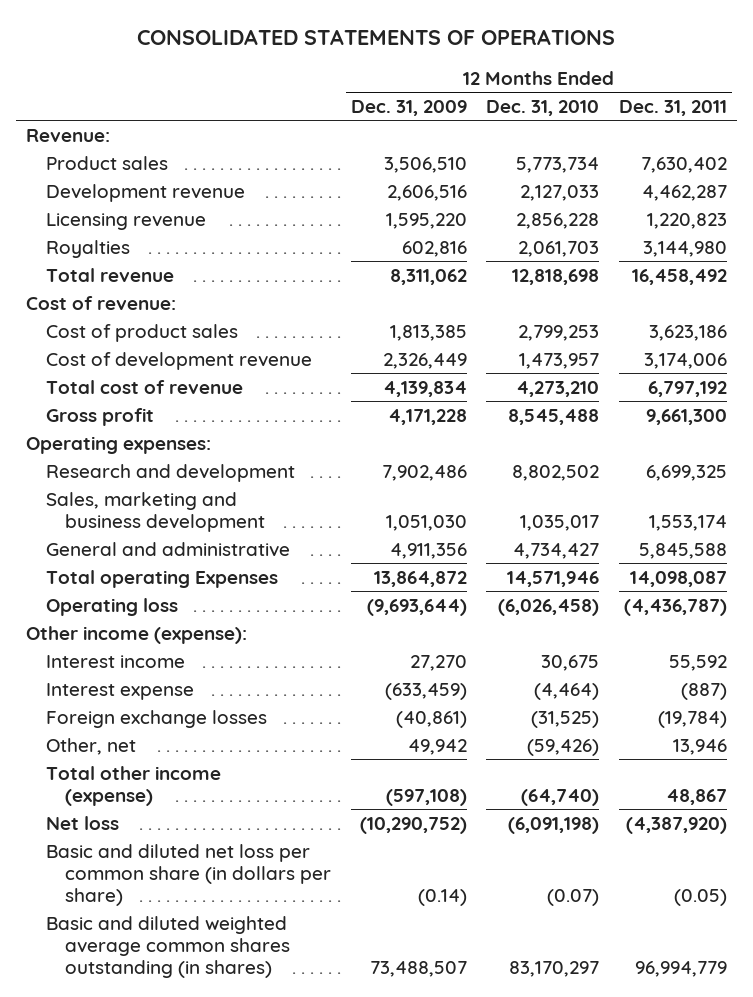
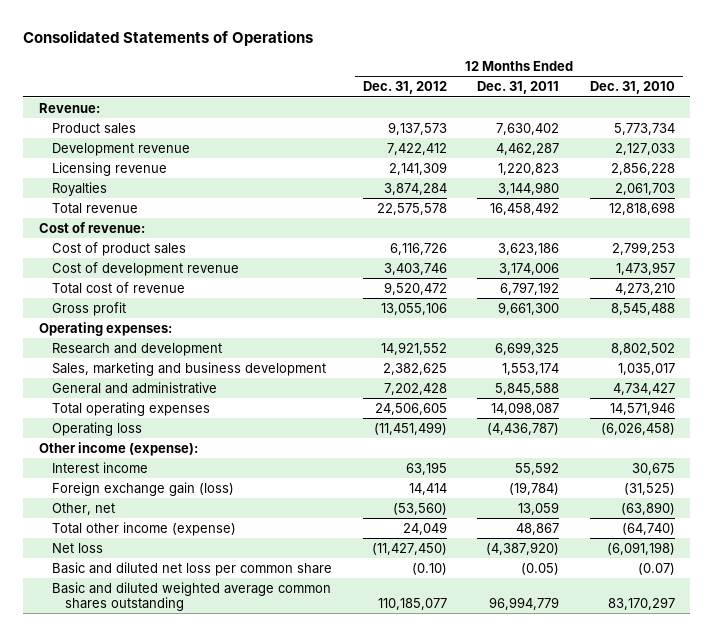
- CONSOLIDATED STATEMENTS OF OPERATIONS
+ Consolidated Statements of Operations
- | 12 Months Ended Dec. 31, 2009 | 12 Months Ended Dec. 31, 2010 | 12 Months Ended Dec. 31, 2011
+ | 12 Months Ended Dec. 31, 2012 | 12 Months Ended Dec. 31, 2011 | 12 Months Ended Dec. 31, 2010
- Total operating Expenses | 13,864,872 | 14,571,946 | 14,098,087
+ Total operating expenses | 24,506,605 | 14,098,087 | 14,571,946
- Interest expense | (633,459) | (4,464) | (887)
- Foreign exchange losses | (40,861) | (31,525) | (19,784)
- Other, net | 49,942 | (59,426) | 13,946
+ Foreign exchange gain (loss) | 14,414 | (19,784) | (31,525)
+ Other, net | (53,560) | 13,059 | (63,890)
- Basic and diluted net loss per common share (in dollars per share) | (0.14) | (0.07) | (0.05)
- Basic and diluted weighted average common shares outstanding (in shares) | 73,488,507 | 83,170,297 | 96,994,779
+ Basic and diluted net loss per common share | (0.10) | (0.05) | (0.07)
+ Basic and diluted weighted average common shares outstanding | 110,185,077 | 96,994,779 | 83,170,297

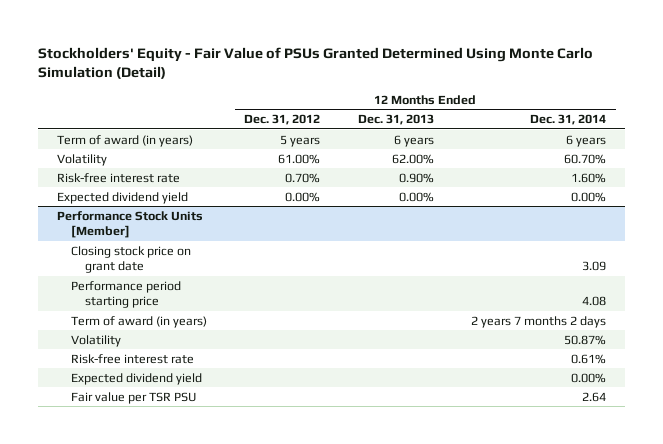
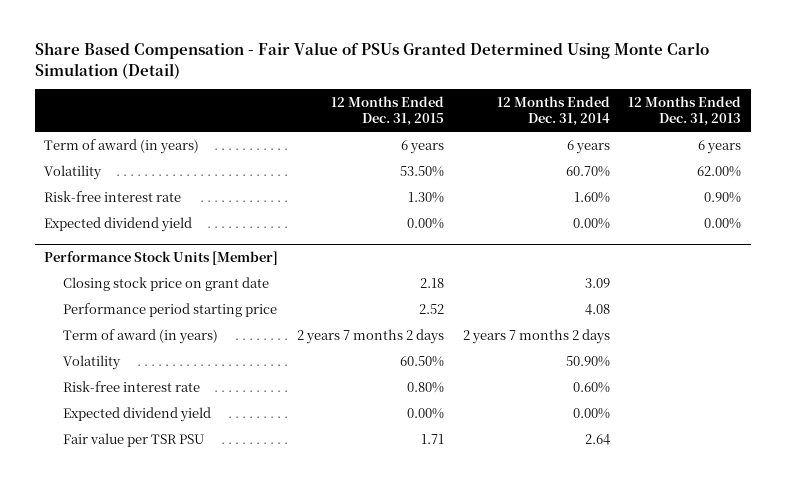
- Stockholders' Equity - Fair Value of PSUs Granted Determined Using Monte Carlo Simulation (Detail)
+ Share Based Compensation - Fair Value of PSUs Granted Determined Using Monte Carlo Simulation (Detail)
- | 12 Months Ended Dec. 31, 2012 | 12 Months Ended Dec. 31, 2013 | 12 Months Ended Dec. 31, 2014
+ | 12 Months Ended Dec. 31, 2015 | 12 Months Ended Dec. 31, 2014 | 12 Months Ended Dec. 31, 2013
@ Performance Stock Units [Member]
- Volatility | | | 50.87%
- Risk-free interest rate | | | 0.61%
+ Volatility | 60.50% | 50.90% |
+ Risk-free interest rate | 0.80% | 0.60% |

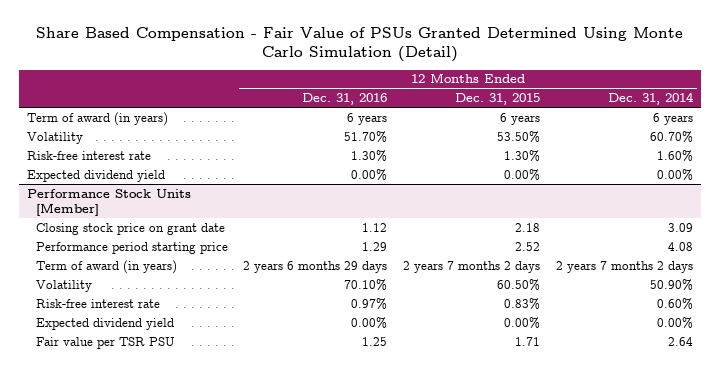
- | 12 Months Ended Dec. 31, 2015 | 12 Months Ended Dec. 31, 2014 | 12 Months Ended Dec. 31, 2013
+ | 12 Months Ended Dec. 31, 2016 | 12 Months Ended Dec. 31, 2015 | 12 Months Ended Dec. 31, 2014
@ Performance Stock Units [Member]
- Risk-free interest rate | 0.80% | 0.60% |
+ Risk-free interest rate | 0.97% | 0.83% | 0.60%

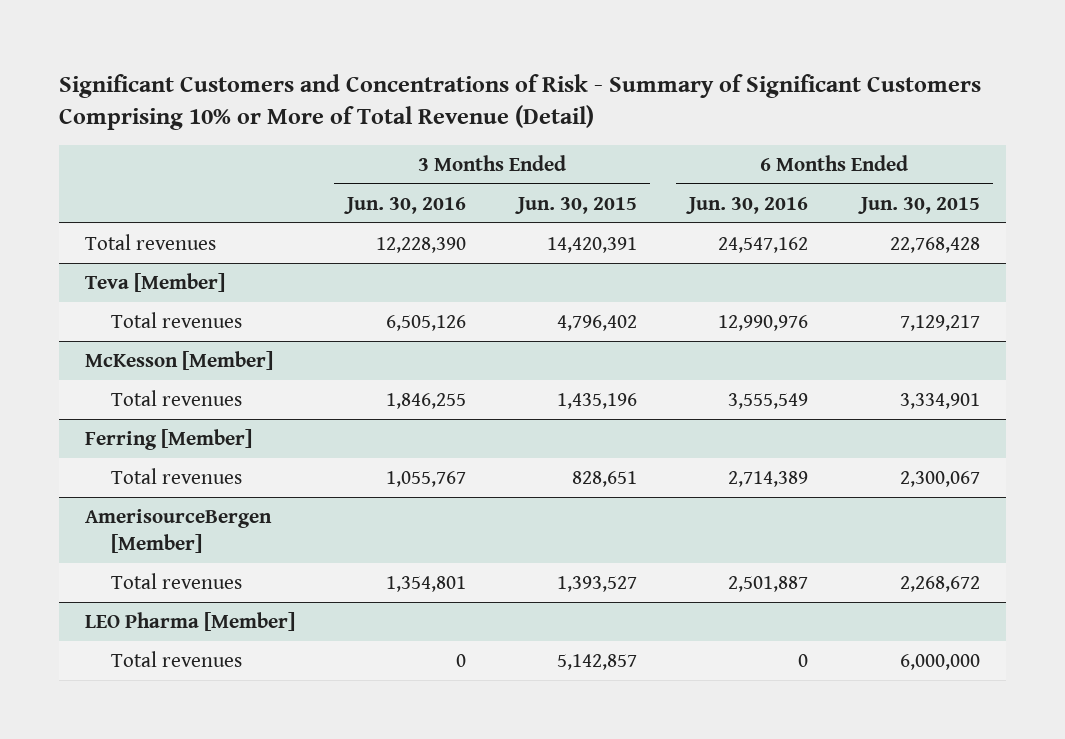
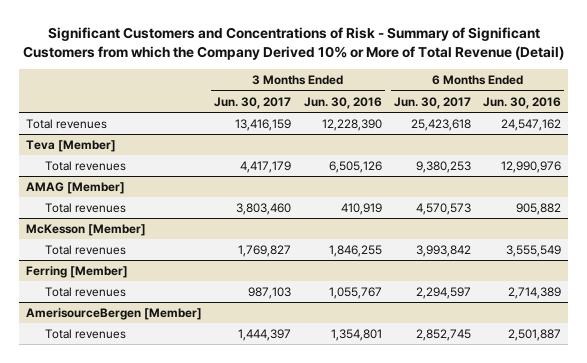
- Significant Customers and Concentrations of Risk - Summary of Significant Customers Comprising 10% or More of Total Revenue (Detail)
+ Significant Customers and Concentrations of Risk - Summary of Significant Customers from which the Company Derived 10% or More of Total Revenue (Detail)
- | 3 Months Ended Jun. 30, 2016 | 3 Months Ended Jun. 30, 2015 | 6 Months Ended Jun. 30, 2016 | 6 Months Ended Jun. 30, 2015
+ | 3 Months Ended Jun. 30, 2017 | 3 Months Ended Jun. 30, 2016 | 6 Months Ended Jun. 30, 2017 | 6 Months Ended Jun. 30, 2016
+ AMAG [Member]
+ Total revenues | 3,803,460 | 410,919 | 4,570,573 | 905,882
- LEO Pharma [Member]
- Total revenues | 0 | 5,142,857 | 0 | 6,000,000

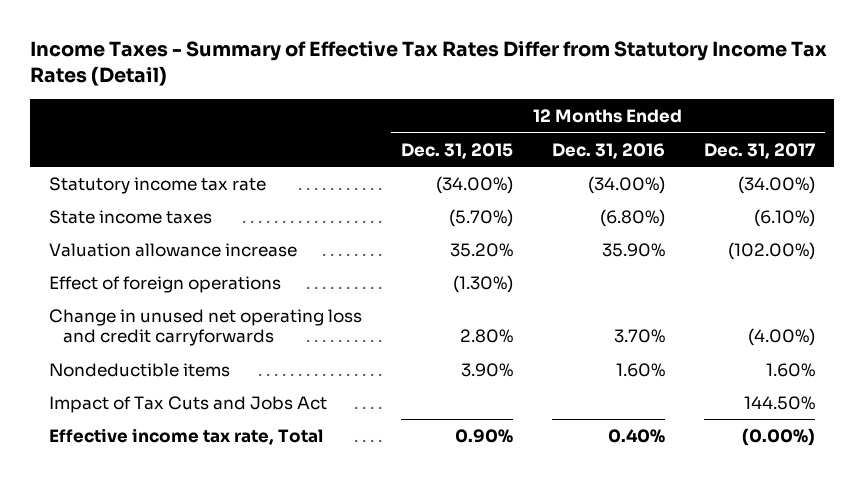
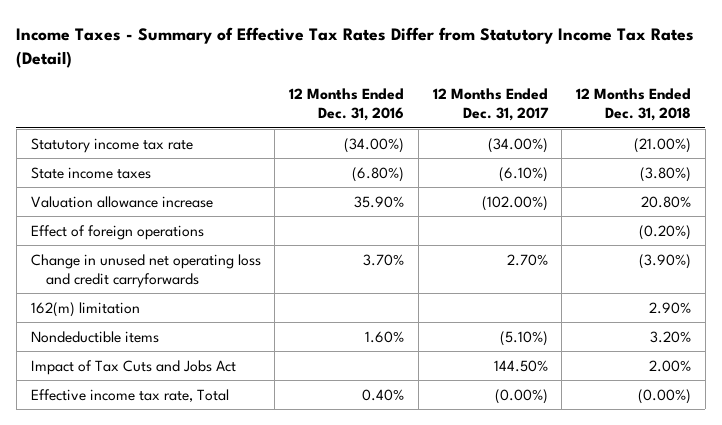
- | 12 Months Ended Dec. 31, 2015 | 12 Months Ended Dec. 31, 2016 | 12 Months Ended Dec. 31, 2017
+ | 12 Months Ended Dec. 31, 2016 | 12 Months Ended Dec. 31, 2017 | 12 Months Ended Dec. 31, 2018
- Change in unused net operating loss and credit carryforwards | 2.80% | 3.70% | (4.00%)
- Nondeductible items | 3.90% | 1.60% | 1.60%
+ Change in unused net operating loss and credit carryforwards | 3.70% | 2.70% | (3.90%)
+ 162(m) limitation | | | 2.90%
+ Nondeductible items | 1.60% | (5.10%) | 3.20%

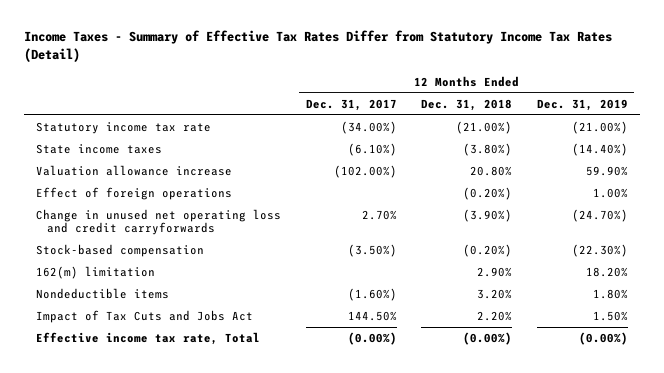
- | 12 Months Ended Dec. 31, 2016 | 12 Months Ended Dec. 31, 2017 | 12 Months Ended Dec. 31, 2018
+ | 12 Months Ended Dec. 31, 2017 | 12 Months Ended Dec. 31, 2018 | 12 Months Ended Dec. 31, 2019
+ Stock-based compensation | (3.50%) | (0.20%) | (22.30%)
- Nondeductible items | 1.60% | (5.10%) | 3.20%
- Impact of Tax Cuts and Jobs Act | | 144.50% | 2.00%
+ Nondeductible items | (1.60%) | 3.20% | 1.80%
+ Impact of Tax Cuts and Jobs Act | 144.50% | 2.20% | 1.50%

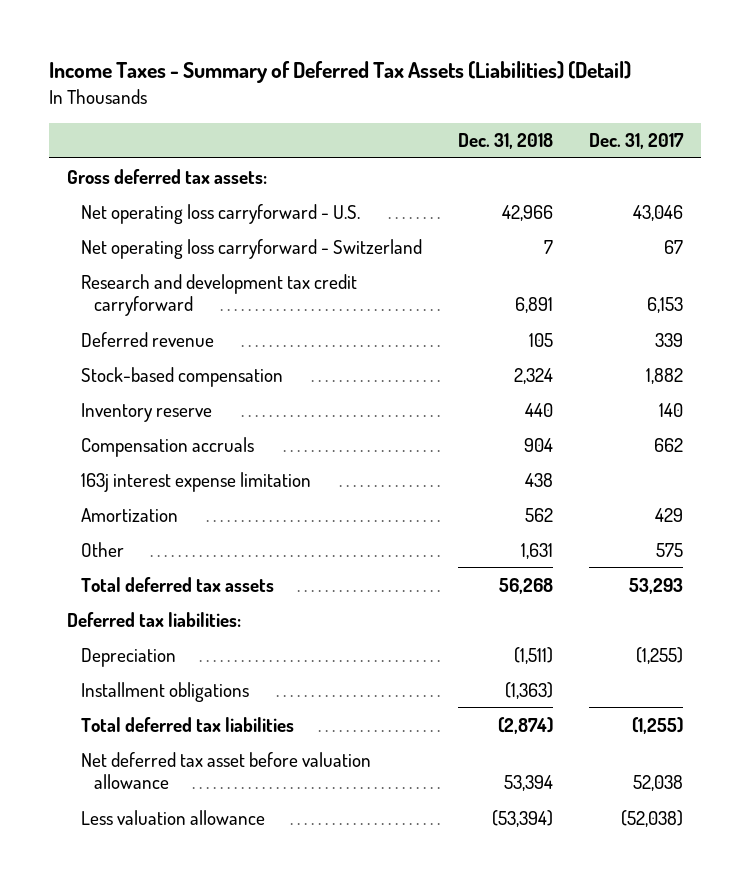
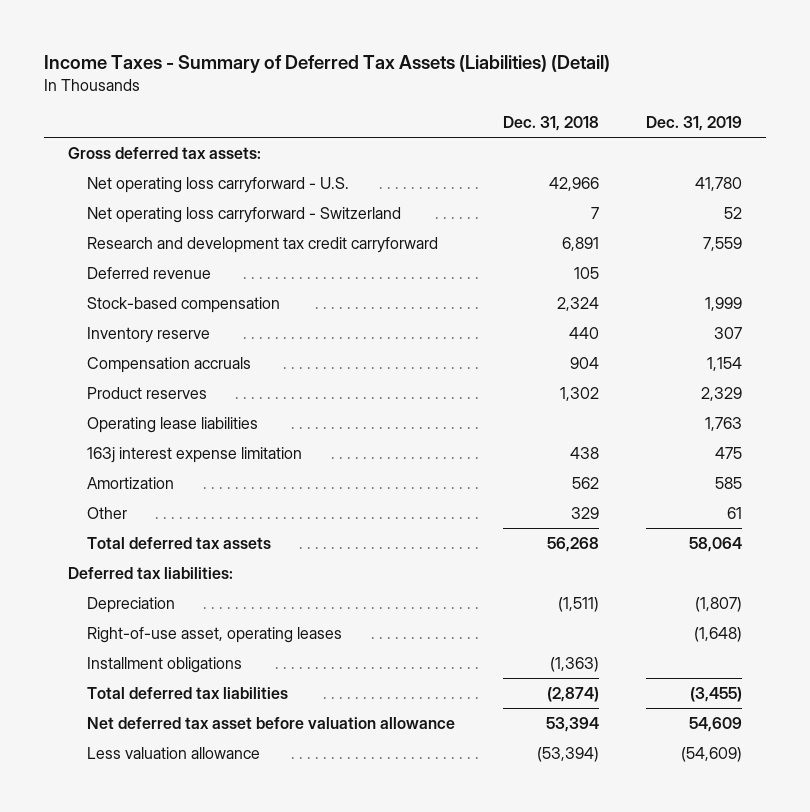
- | Dec. 31, 2018 | Dec. 31, 2017
+ | Dec. 31, 2018 | Dec. 31, 2019
+ Product reserves | 1,302 | 2,329
+ Operating lease liabilities | | 1,763
- Other | 1,631 | 575
+ Other | 329 | 61
+ Right-of-use asset, operating leases | | (1,648)

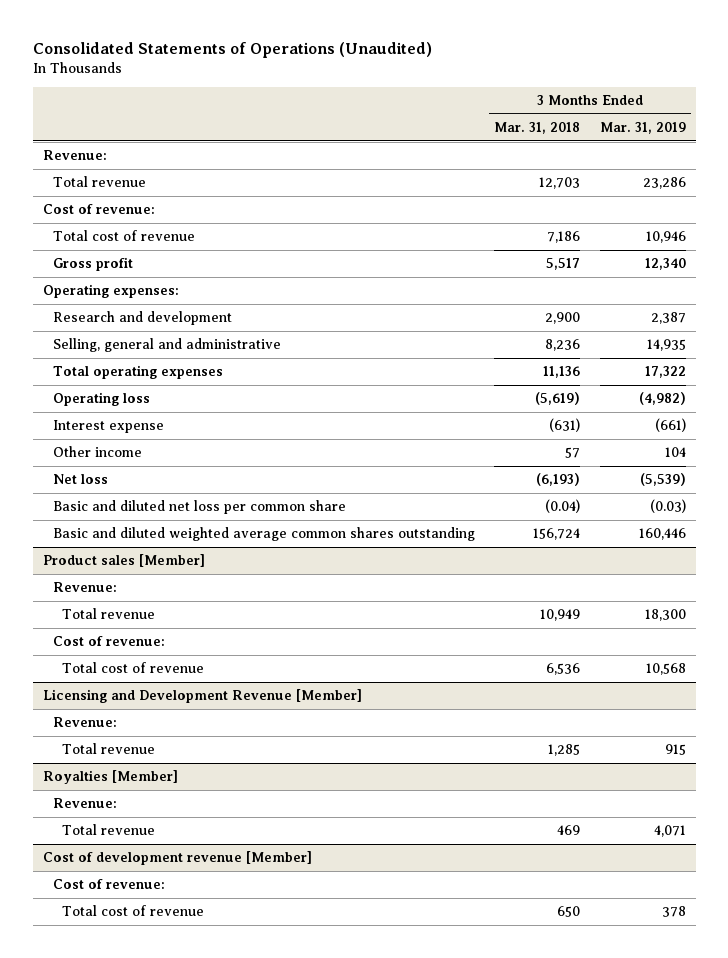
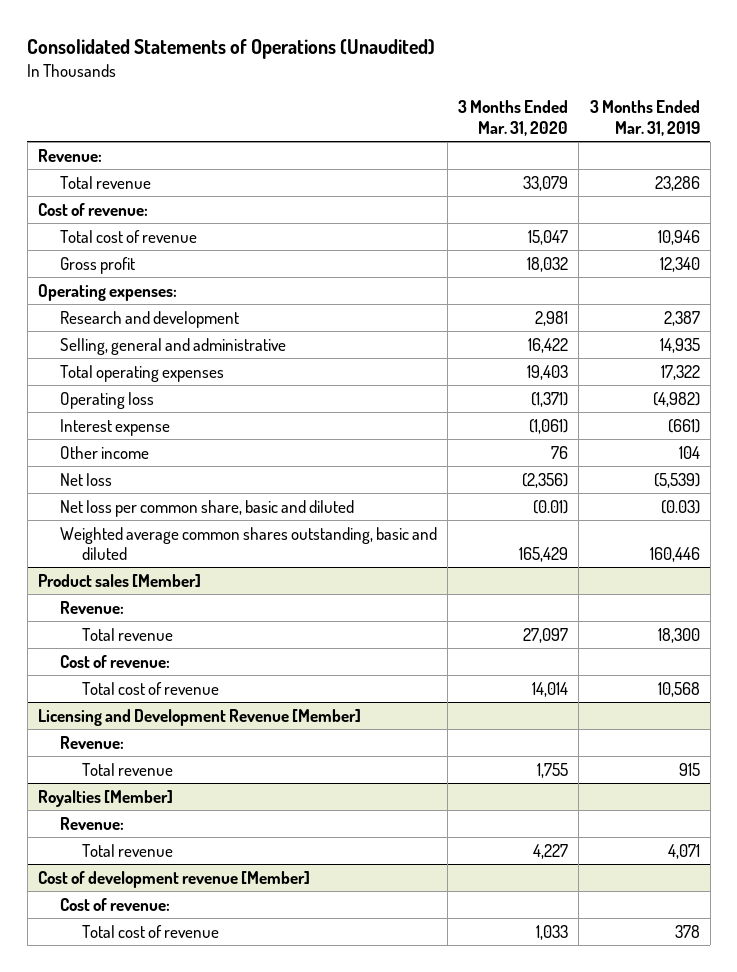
- | 3 Months Ended Mar. 31, 2018 | 3 Months Ended Mar. 31, 2019
+ | 3 Months Ended Mar. 31, 2020 | 3 Months Ended Mar. 31, 2019
- Basic and diluted net loss per common share | (0.04) | (0.03)
- Basic and diluted weighted average common shares outstanding | 156,724 | 160,446
+ Net loss per common share, basic and diluted | (0.01) | (0.03)
+ Weighted average common shares outstanding, basic and diluted | 165,429 | 160,446

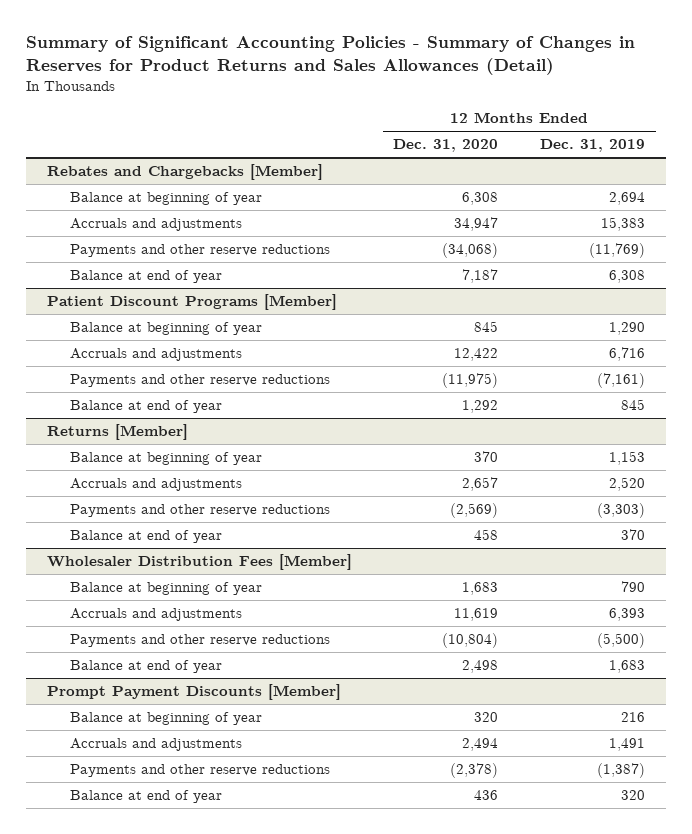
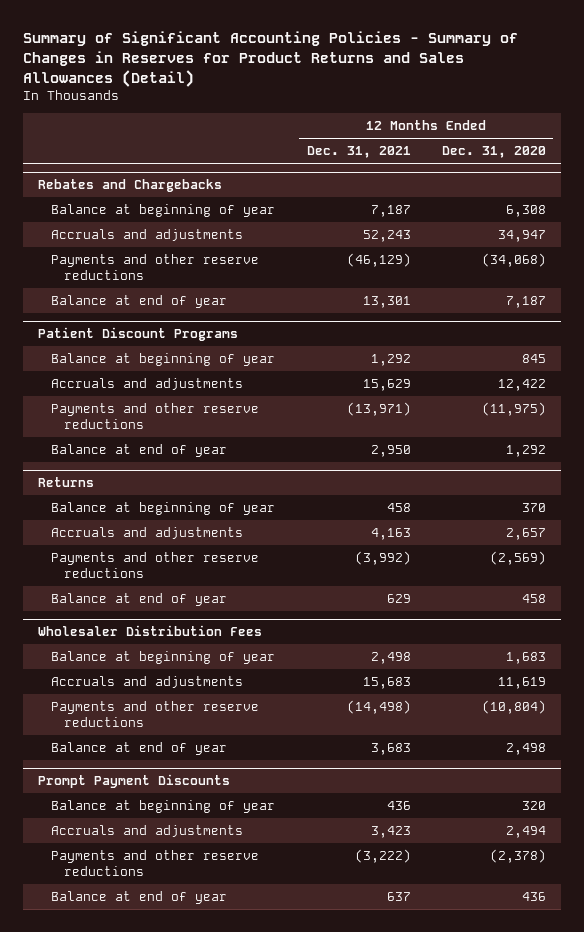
- | 12 Months Ended Dec. 31, 2020 | 12 Months Ended Dec. 31, 2019
+ | 12 Months Ended Dec. 31, 2021 | 12 Months Ended Dec. 31, 2020
- Rebates and Chargebacks [Member]
+ Rebates and Chargebacks
- Patient Discount Programs [Member]
+ Patient Discount Programs
- Returns [Member]
+ Returns
- Wholesaler Distribution Fees [Member]
+ Wholesaler Distribution Fees
- Prompt Payment Discounts [Member]
+ Prompt Payment Discounts

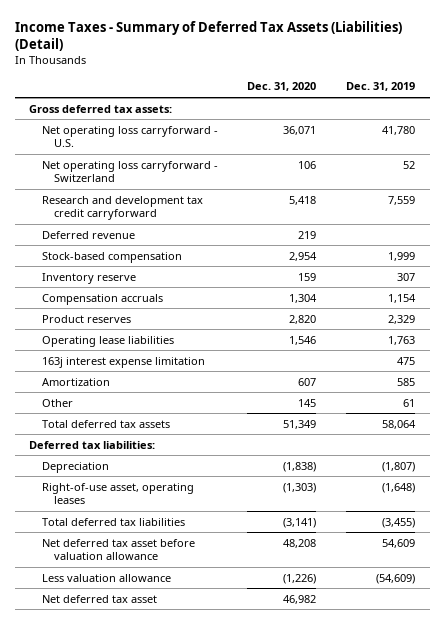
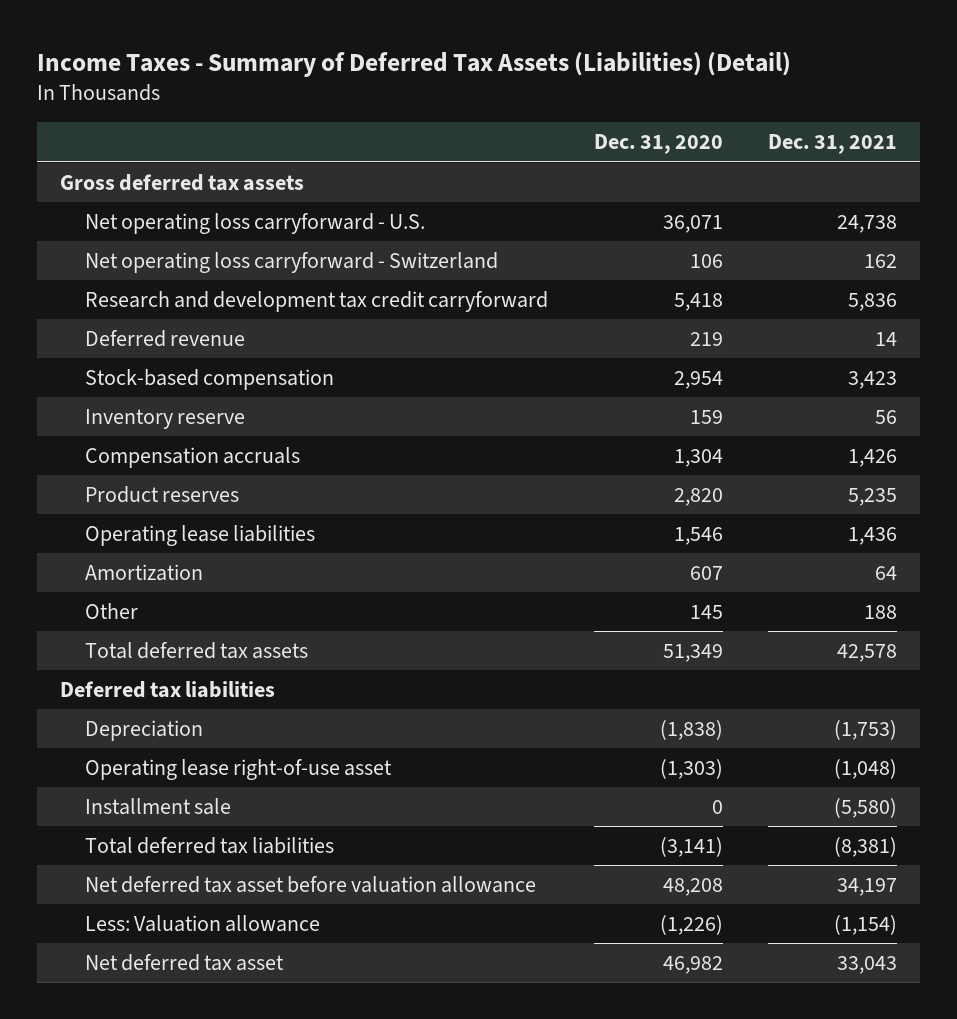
- | Dec. 31, 2020 | Dec. 31, 2019
+ | Dec. 31, 2020 | Dec. 31, 2021
- Gross deferred tax assets:
+ Gross deferred tax assets
- 163j interest expense limitation | | 475
- Deferred tax liabilities:
+ Deferred tax liabilities
- Right-of-use asset, operating leases | (1,303) | (1,648)
+ Operating lease right-of-use asset | (1,303) | (1,048)
+ Installment sale | 0 | (5,580)
- Less valuation allowance | (1,226) | (54,609)
+ Less: Valuation allowance | (1,226) | (1,154)

